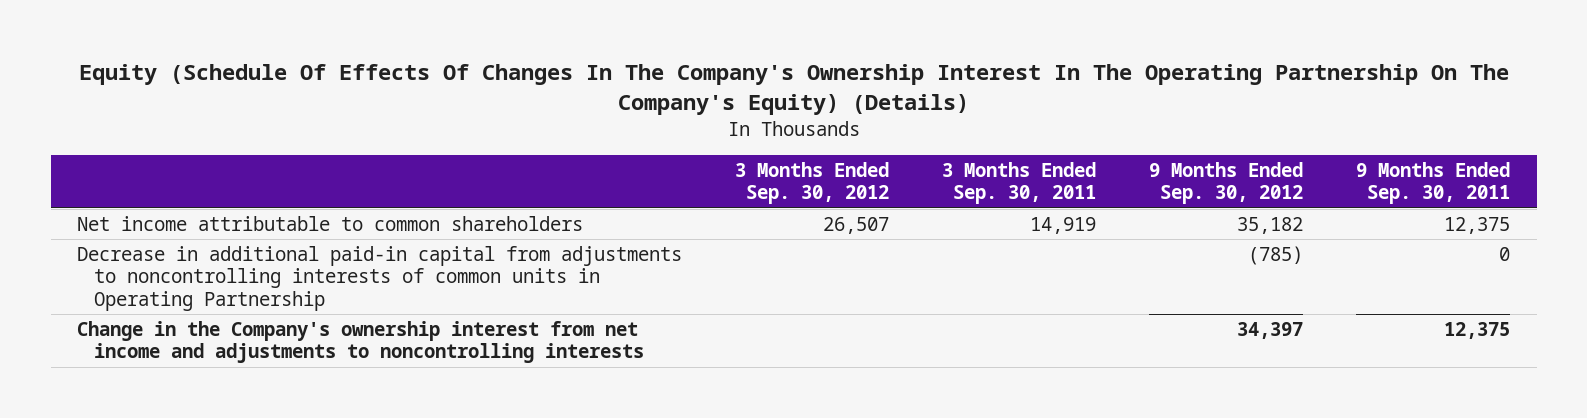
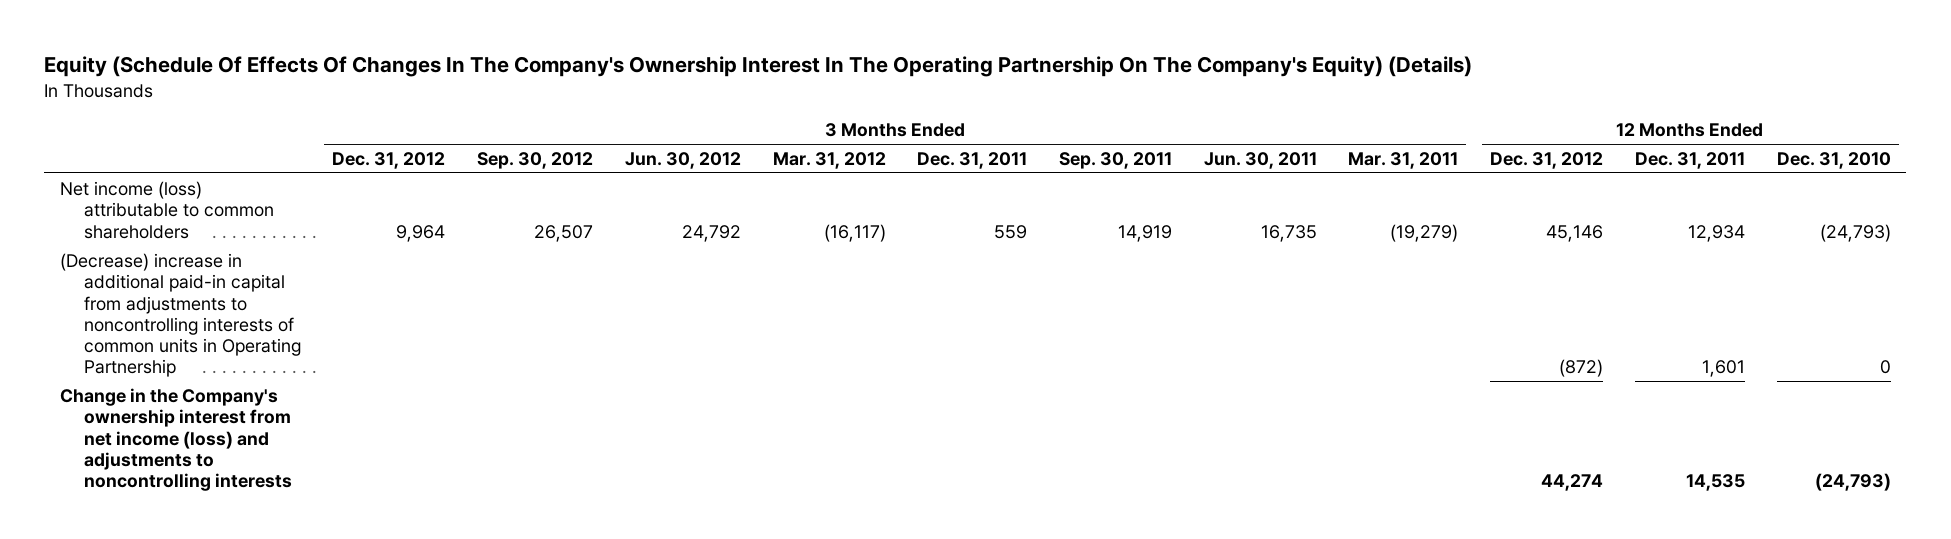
- | 3 Months Ended Sep. 30, 2012 | 3 Months Ended Sep. 30, 2011 | 9 Months Ended Sep. 30, 2012 | 9 Months Ended Sep. 30, 2011
+ | 3 Months Ended Dec. 31, 2012 | 3 Months Ended Sep. 30, 2012 | 3 Months Ended Jun. 30, 2012 | 3 Months Ended Mar. 31, 2012 | 3 Months Ended Dec. 31, 2011 | 3 Months Ended Sep. 30, 2011 | 3 Months Ended Jun. 30, 2011 | 3 Months Ended Mar. 31, 2011 | 12 Months Ended Dec. 31, 2012 | 12 Months Ended Dec. 31, 2011 | 12 Months Ended Dec. 31, 2010
- Net income attributable to common shareholders | 26,507 | 14,919 | 35,182 | 12,375
- Decrease in additional paid-in capital from adjustments to noncontrolling interests of common units in Operating Partnership | | | (785) | 0
- Change in the Company's ownership interest from net income and adjustments to noncontrolling interests | | | 34,397 | 12,375
+ Net income (loss) attributable to common shareholders | 9,964 | 26,507 | 24,792 | (16,117) | 559 | 14,919 | 16,735 | (19,279) | 45,146 | 12,934 | (24,793)
+ (Decrease) increase in additional paid-in capital from adjustments to noncontrolling interests of common units in Operating Partnership | | | | | | | | | (872) | 1,601 | 0
+ Change in the Company's ownership interest from net income (loss) and adjustments to noncontrolling interests | | | | | | | | | 44,274 | 14,535 | (24,793)

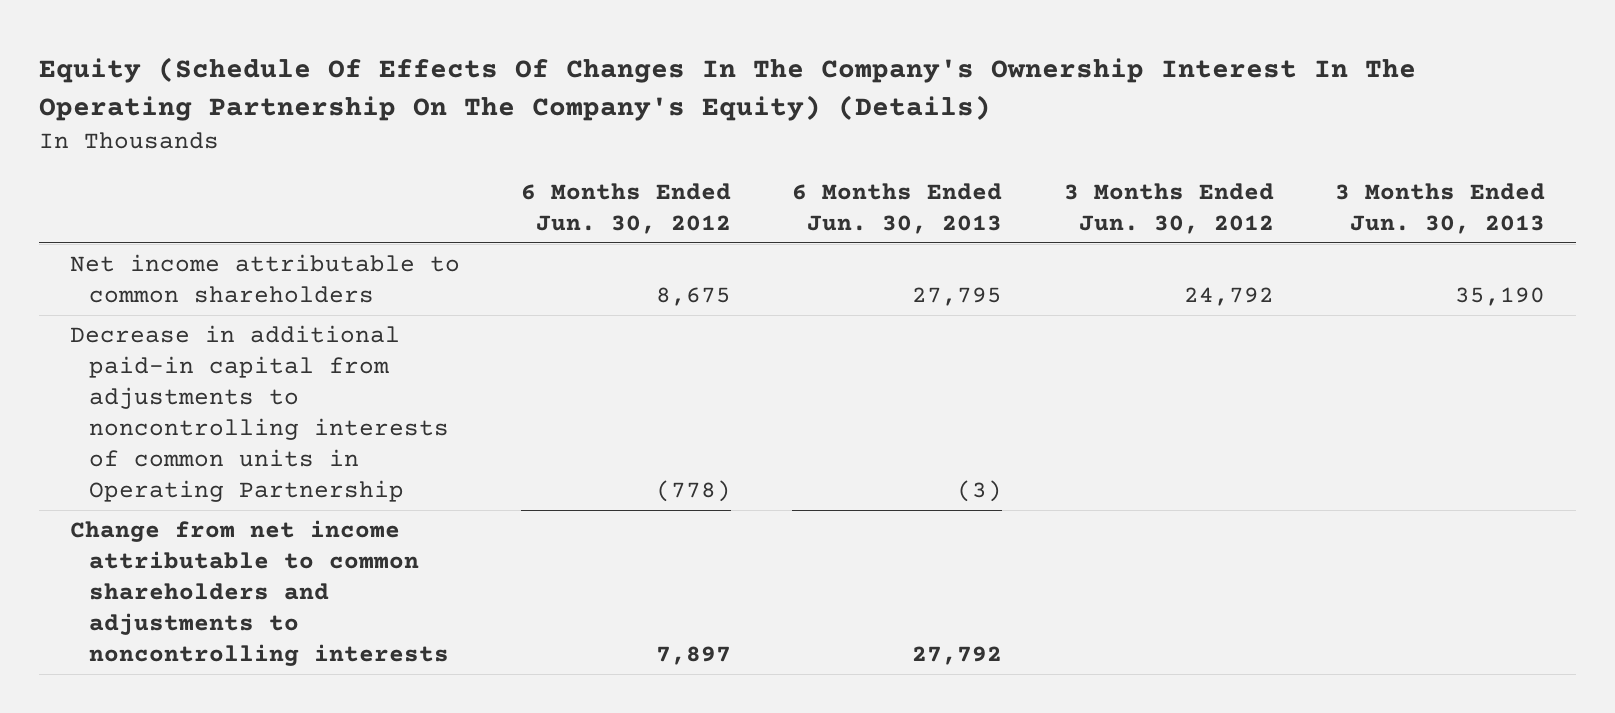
- | 3 Months Ended Dec. 31, 2012 | 3 Months Ended Sep. 30, 2012 | 3 Months Ended Jun. 30, 2012 | 3 Months Ended Mar. 31, 2012 | 3 Months Ended Dec. 31, 2011 | 3 Months Ended Sep. 30, 2011 | 3 Months Ended Jun. 30, 2011 | 3 Months Ended Mar. 31, 2011 | 12 Months Ended Dec. 31, 2012 | 12 Months Ended Dec. 31, 2011 | 12 Months Ended Dec. 31, 2010
+ | 6 Months Ended Jun. 30, 2012 | 6 Months Ended Jun. 30, 2013 | 3 Months Ended Jun. 30, 2012 | 3 Months Ended Jun. 30, 2013
- Net income (loss) attributable to common shareholders | 9,964 | 26,507 | 24,792 | (16,117) | 559 | 14,919 | 16,735 | (19,279) | 45,146 | 12,934 | (24,793)
- (Decrease) increase in additional paid-in capital from adjustments to noncontrolling interests of common units in Operating Partnership | | | | | | | | | (872) | 1,601 | 0
- Change in the Company's ownership interest from net income (loss) and adjustments to noncontrolling interests | | | | | | | | | 44,274 | 14,535 | (24,793)
+ Net income attributable to common shareholders | 8,675 | 27,795 | 24,792 | 35,190
+ Decrease in additional paid-in capital from adjustments to noncontrolling interests of common units in Operating Partnership | (778) | (3) | |
+ Change from net income attributable to common shareholders and adjustments to noncontrolling interests | 7,897 | 27,792 | |

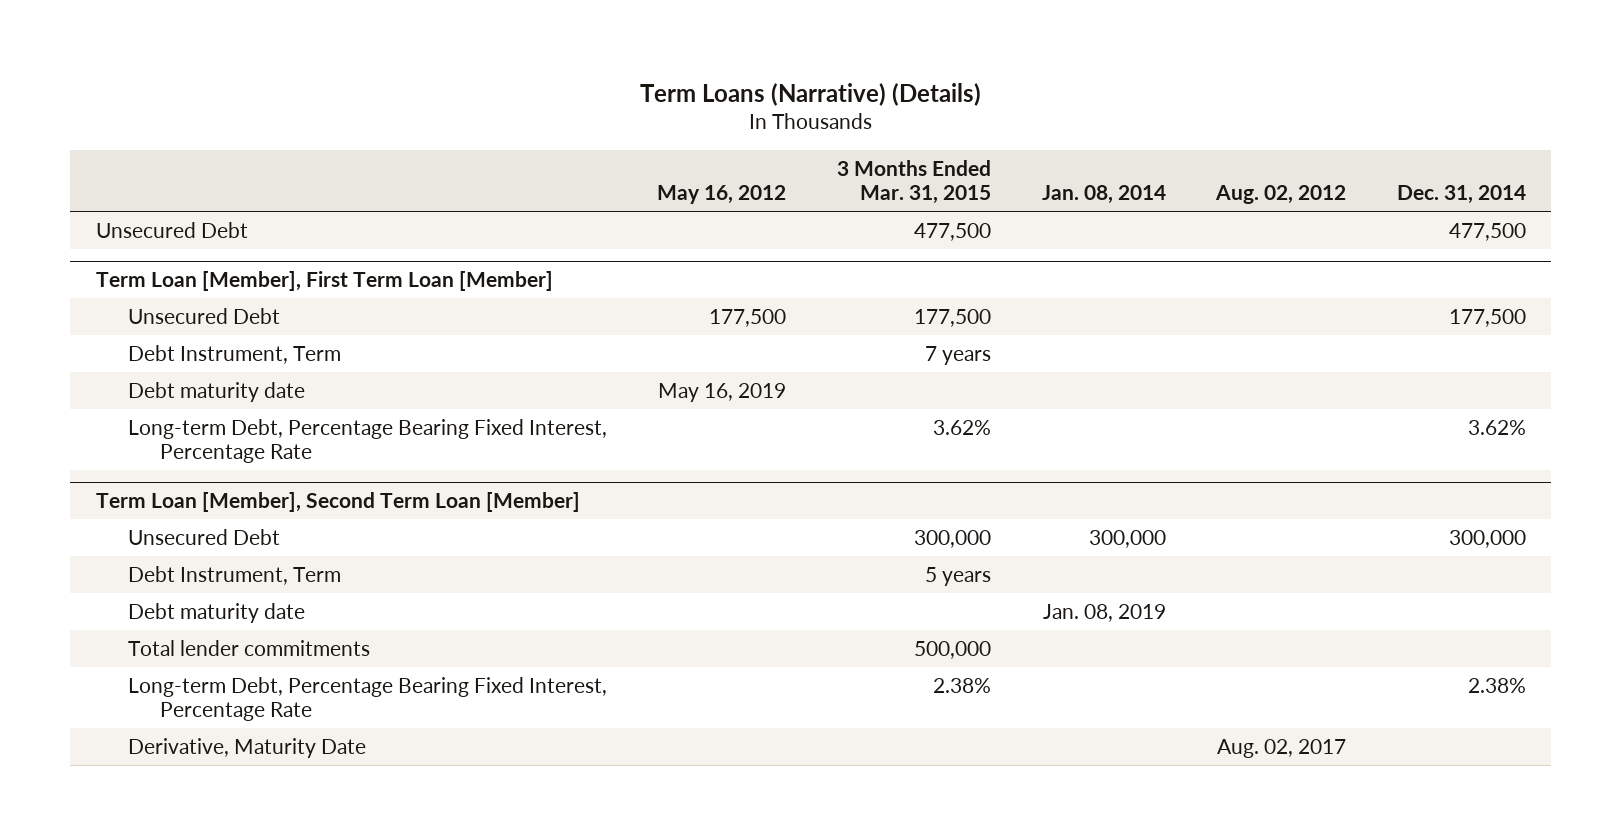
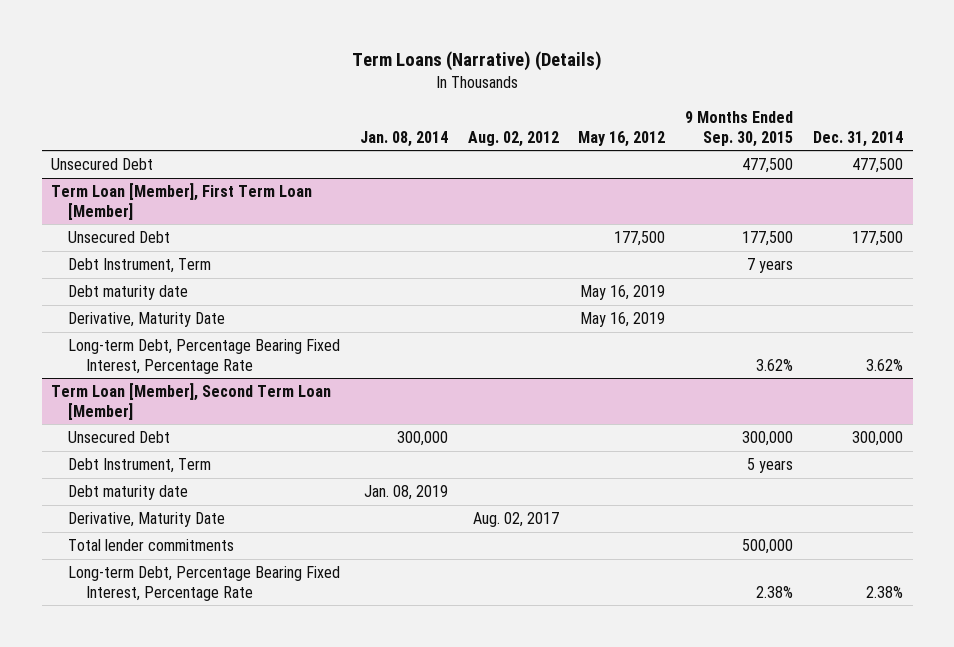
- | May 16, 2012 | 3 Months Ended Mar. 31, 2015 | Jan. 08, 2014 | Aug. 02, 2012 | Dec. 31, 2014
+ | Jan. 08, 2014 | Aug. 02, 2012 | May 16, 2012 | 9 Months Ended Sep. 30, 2015 | Dec. 31, 2014
@ Term Loan [Member], First Term Loan [Member]
+ Derivative, Maturity Date | | | May 16, 2019 | |
@ Term Loan [Member], Second Term Loan [Member]
moved up: Derivative, Maturity Date | | Aug. 02, 2017 | | |

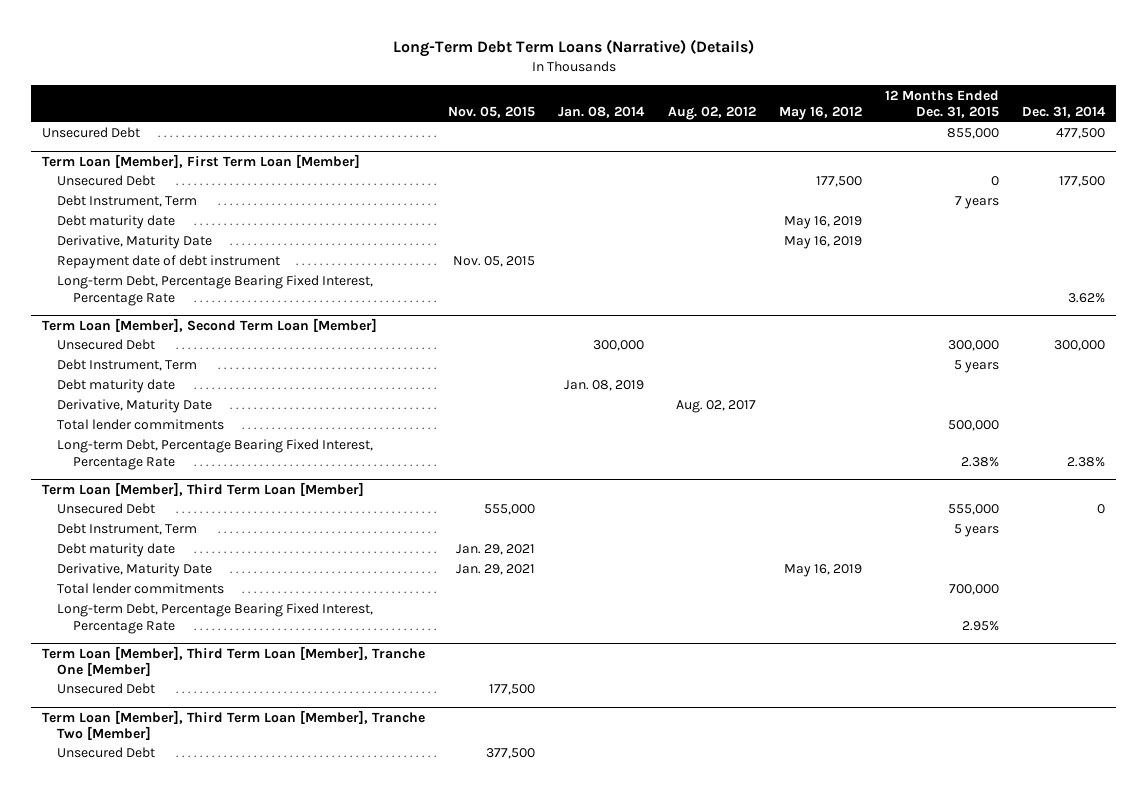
- Term Loans (Narrative) (Details)
+ Long-Term Debt Term Loans (Narrative) (Details)
- | Jan. 08, 2014 | Aug. 02, 2012 | May 16, 2012 | 9 Months Ended Sep. 30, 2015 | Dec. 31, 2014
+ | Nov. 05, 2015 | Jan. 08, 2014 | Aug. 02, 2012 | May 16, 2012 | 12 Months Ended Dec. 31, 2015 | Dec. 31, 2014
@ Term Loan [Member], First Term Loan [Member]
+ Repayment date of debt instrument | Nov. 05, 2015 | | | | |
+ Term Loan [Member], Third Term Loan [Member]
+ Unsecured Debt | 555,000 | | | | 555,000 | 0
+ Debt Instrument, Term | | | | | 5 years |
+ Debt maturity date | Jan. 29, 2021 | | | | |
+ Derivative, Maturity Date | Jan. 29, 2021 | | | May 16, 2019 | |
+ Total lender commitments | | | | | 700,000 |
+ Long-term Debt, Percentage Bearing Fixed Interest, Percentage Rate | | | | | 2.95% |
+ Term Loan [Member], Third Term Loan [Member], Tranche One [Member]
+ Unsecured Debt | 177,500 | | | | |
+ Term Loan [Member], Third Term Loan [Member], Tranche Two [Member]
+ Unsecured Debt | 377,500 | | | | |

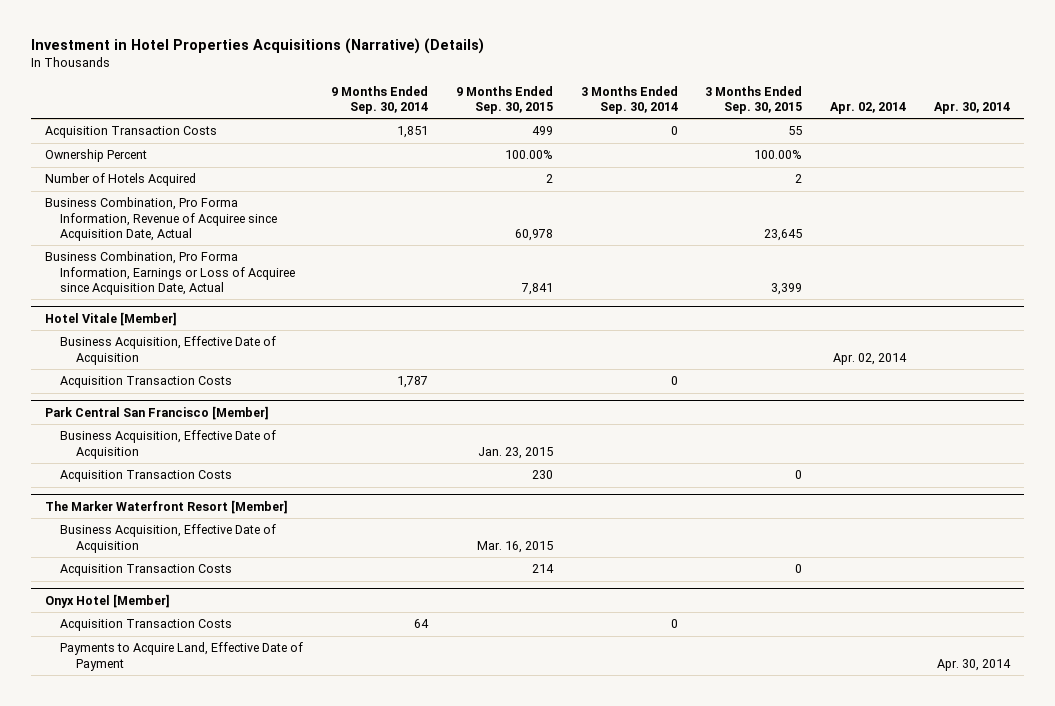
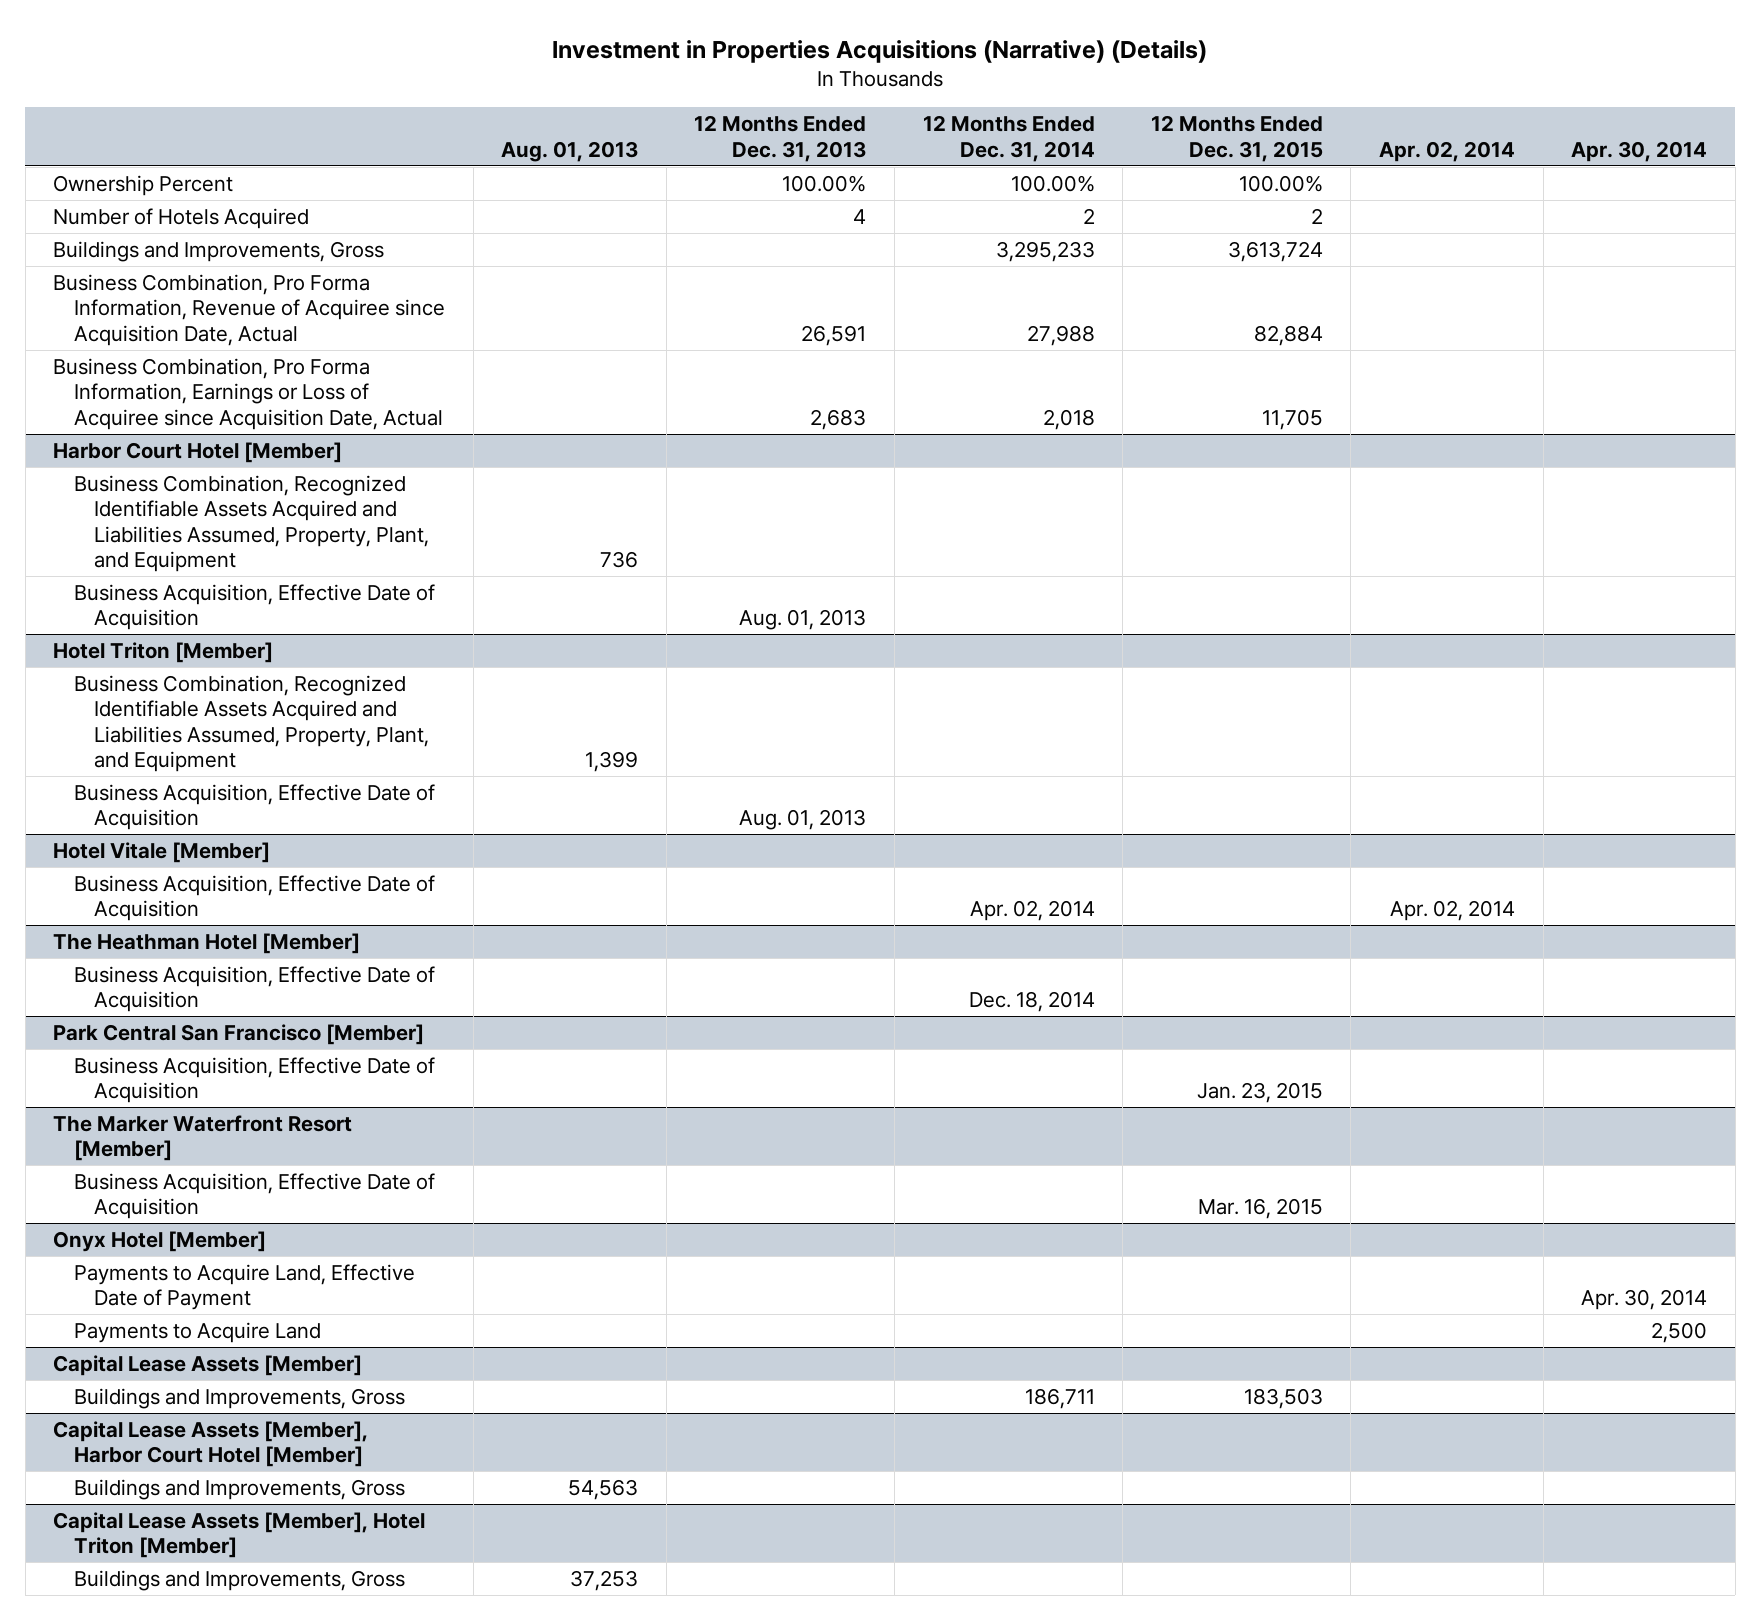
- Investment in Hotel Properties Acquisitions (Narrative) (Details)
+ Investment in Properties Acquisitions (Narrative) (Details)
- | 9 Months Ended Sep. 30, 2014 | 9 Months Ended Sep. 30, 2015 | 3 Months Ended Sep. 30, 2014 | 3 Months Ended Sep. 30, 2015 | Apr. 02, 2014 | Apr. 30, 2014
+ | Aug. 01, 2013 | 12 Months Ended Dec. 31, 2013 | 12 Months Ended Dec. 31, 2014 | 12 Months Ended Dec. 31, 2015 | Apr. 02, 2014 | Apr. 30, 2014
- Acquisition Transaction Costs | 1,851 | 499 | 0 | 55 | |
+ Buildings and Improvements, Gross | | | 3,295,233 | 3,613,724 | |
+ Harbor Court Hotel [Member]
+ Business Combination, Recognized Identifiable Assets Acquired and Liabilities Assumed, Property, Plant, and Equipment | 736 | | | | |
+ Business Acquisition, Effective Date of Acquisition | | Aug. 01, 2013 | | | |
+ Hotel Triton [Member]
+ Business Combination, Recognized Identifiable Assets Acquired and Liabilities Assumed, Property, Plant, and Equipment | 1,399 | | | | |
+ Business Acquisition, Effective Date of Acquisition | | Aug. 01, 2013 | | | |
@ Hotel Vitale [Member]
- Acquisition Transaction Costs | 1,787 | | 0 | | |
+ The Heathman Hotel [Member]
+ Business Acquisition, Effective Date of Acquisition | | | Dec. 18, 2014 | | |
@ Park Central San Francisco [Member]
- Acquisition Transaction Costs | | 230 | | 0 | |
@ The Marker Waterfront Resort [Member]
- Acquisition Transaction Costs | | 214 | | 0 | |
@ Onyx Hotel [Member]
- Acquisition Transaction Costs | 64 | | 0 | | |
+ Payments to Acquire Land | | | | | | 2,500
+ Capital Lease Assets [Member]
+ Buildings and Improvements, Gross | | | 186,711 | 183,503 | |
+ Capital Lease Assets [Member], Harbor Court Hotel [Member]
+ Buildings and Improvements, Gross | 54,563 | | | | |
+ Capital Lease Assets [Member], Hotel Triton [Member]
+ Buildings and Improvements, Gross | 37,253 | | | | |

